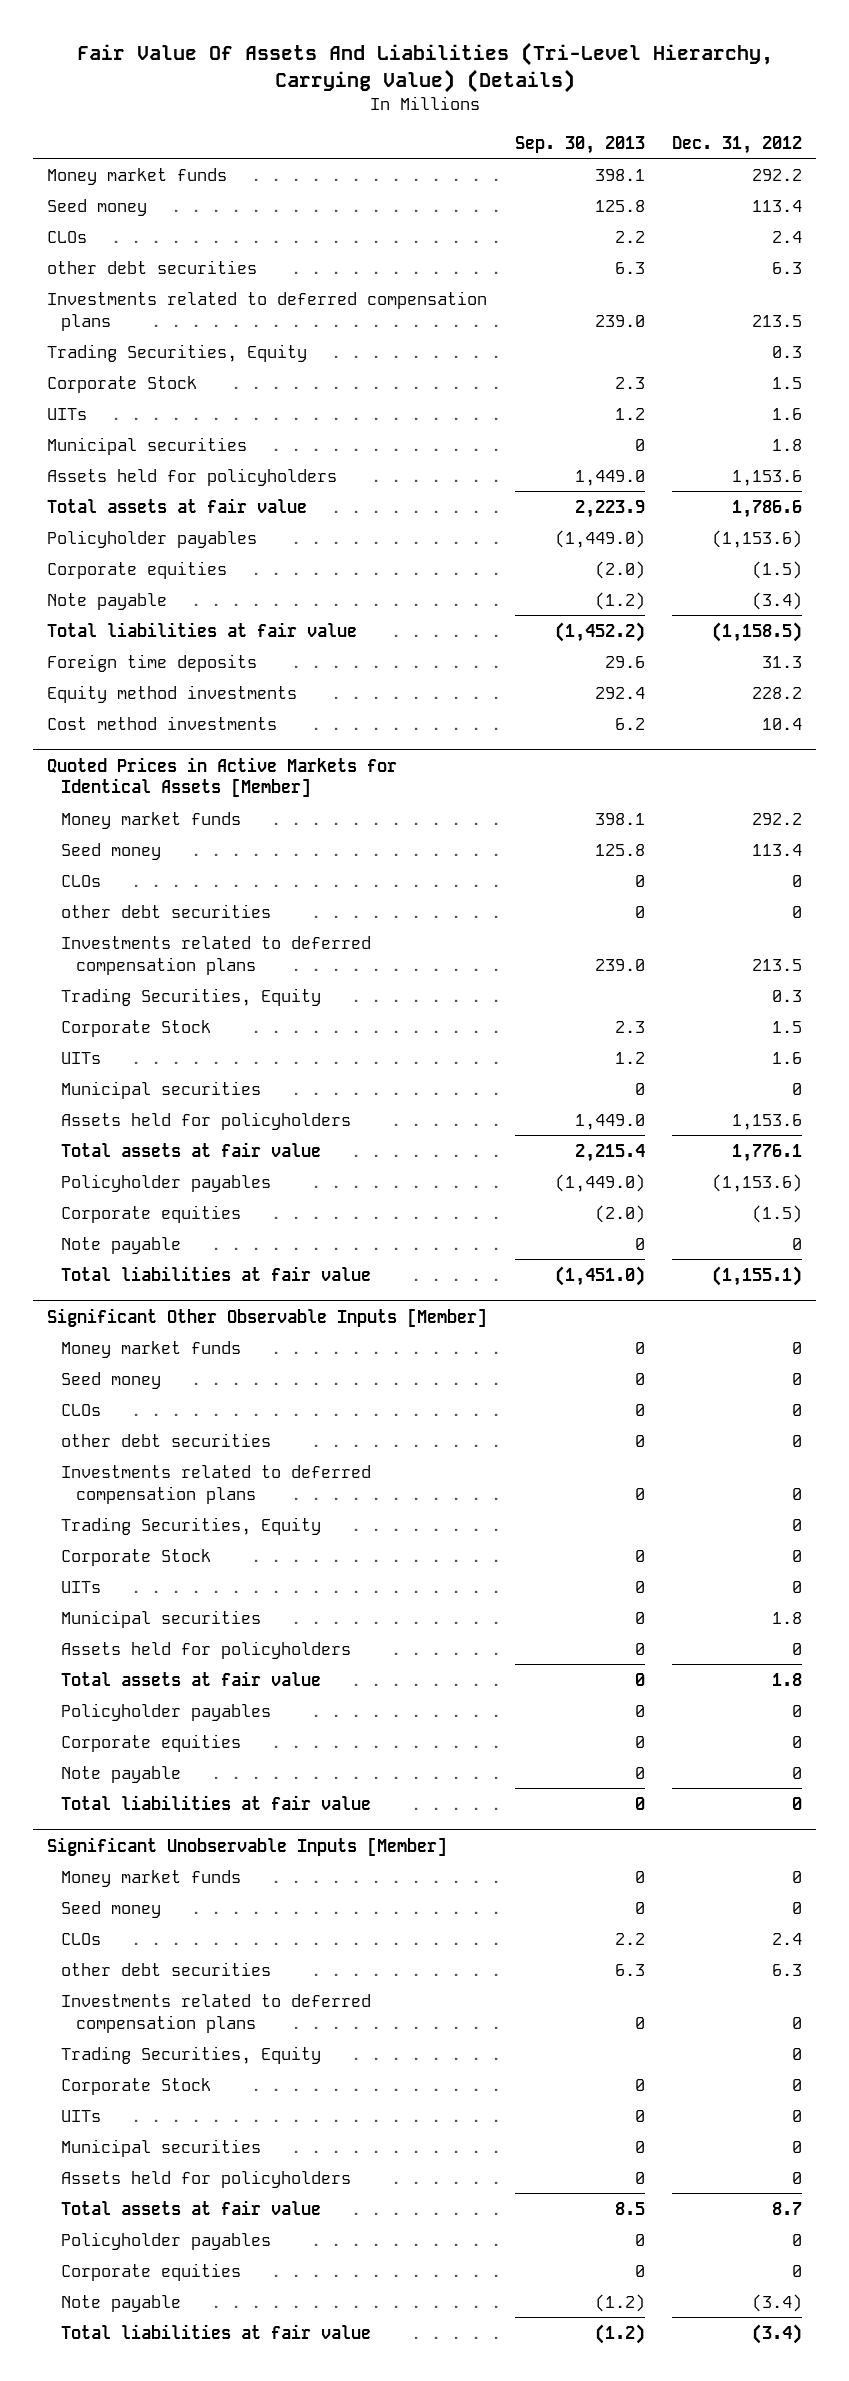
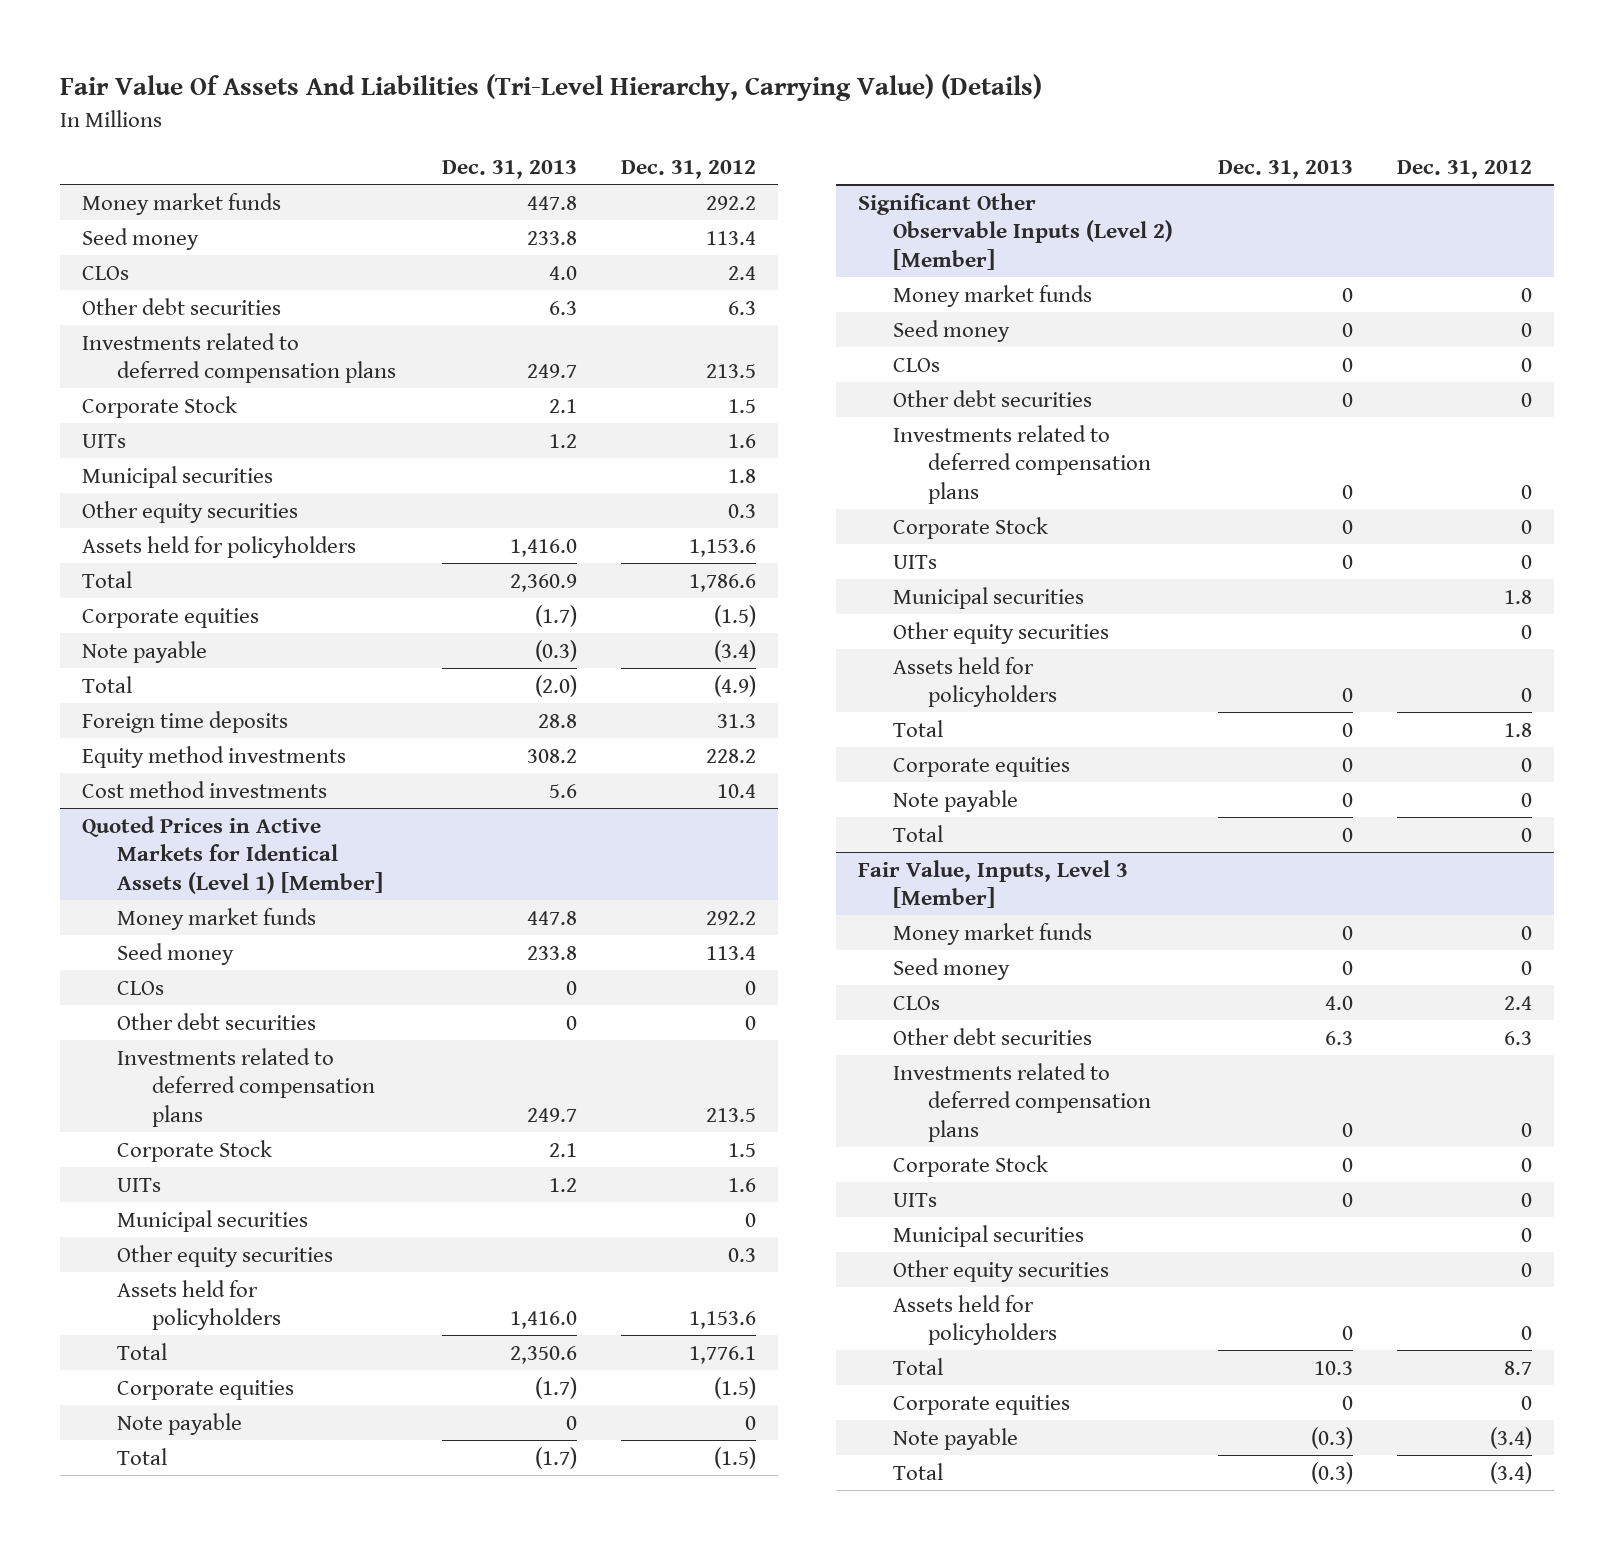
- | Sep. 30, 2013 | Dec. 31, 2012
+ | Dec. 31, 2013 | Dec. 31, 2012
- other debt securities | 6.3 | 6.3
+ Other debt securities | 6.3 | 6.3
- Trading Securities, Equity | | 0.3
+ Other equity securities | | 0.3
- Total assets at fair value | 2,223.9 | 1,786.6
- Policyholder payables | (1,449.0) | (1,153.6)
+ Total | 2,360.9 | 1,786.6
- Total liabilities at fair value | (1,452.2) | (1,158.5)
+ Total | (2.0) | (4.9)
- Quoted Prices in Active Markets for Identical Assets [Member]
+ Quoted Prices in Active Markets for Identical Assets (Level 1) [Member]
- other debt securities | 0 | 0
+ Other debt securities | 0 | 0
- Trading Securities, Equity | | 0.3
+ Other equity securities | | 0.3
- Total assets at fair value | 2,215.4 | 1,776.1
- Policyholder payables | (1,449.0) | (1,153.6)
+ Total | 2,350.6 | 1,776.1
- Total liabilities at fair value | (1,451.0) | (1,155.1)
- Significant Other Observable Inputs [Member]
+ Total | (1.7) | (1.5)
+ Significant Other Observable Inputs (Level 2) [Member]
- other debt securities | 0 | 0
+ Other debt securities | 0 | 0
- Trading Securities, Equity | | 0
+ Other equity securities | | 0
- Total assets at fair value | 0 | 1.8
- Policyholder payables | 0 | 0
+ Total | 0 | 1.8
- Total liabilities at fair value | 0 | 0
- Significant Unobservable Inputs [Member]
+ Total | 0 | 0
+ Fair Value, Inputs, Level 3 [Member]
- other debt securities | 6.3 | 6.3
+ Other debt securities | 6.3 | 6.3
- Trading Securities, Equity | | 0
+ Other equity securities | | 0
- Total assets at fair value | 8.5 | 8.7
- Policyholder payables | 0 | 0
+ Total | 10.3 | 8.7
- Total liabilities at fair value | (1.2) | (3.4)
+ Total | (0.3) | (3.4)

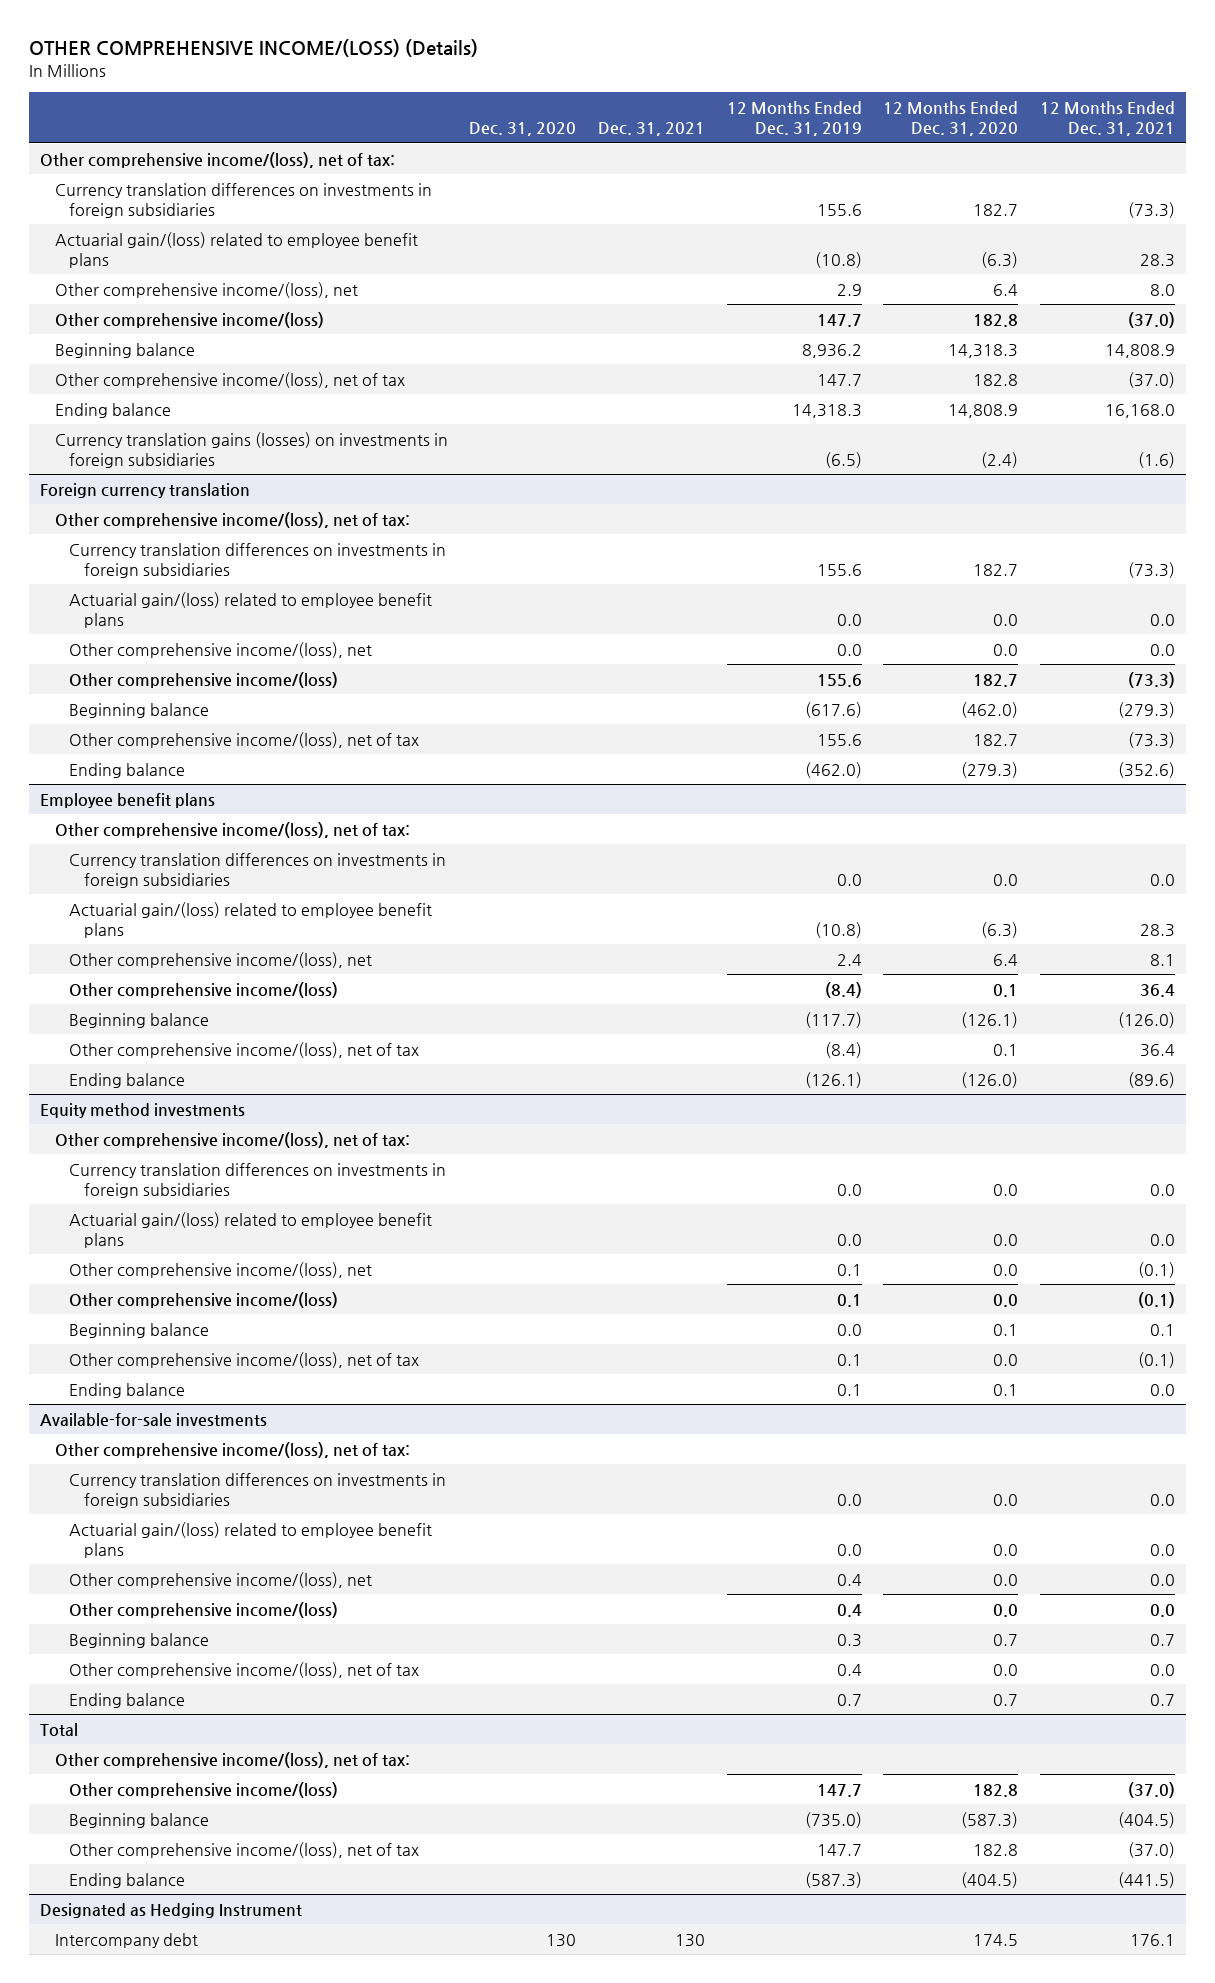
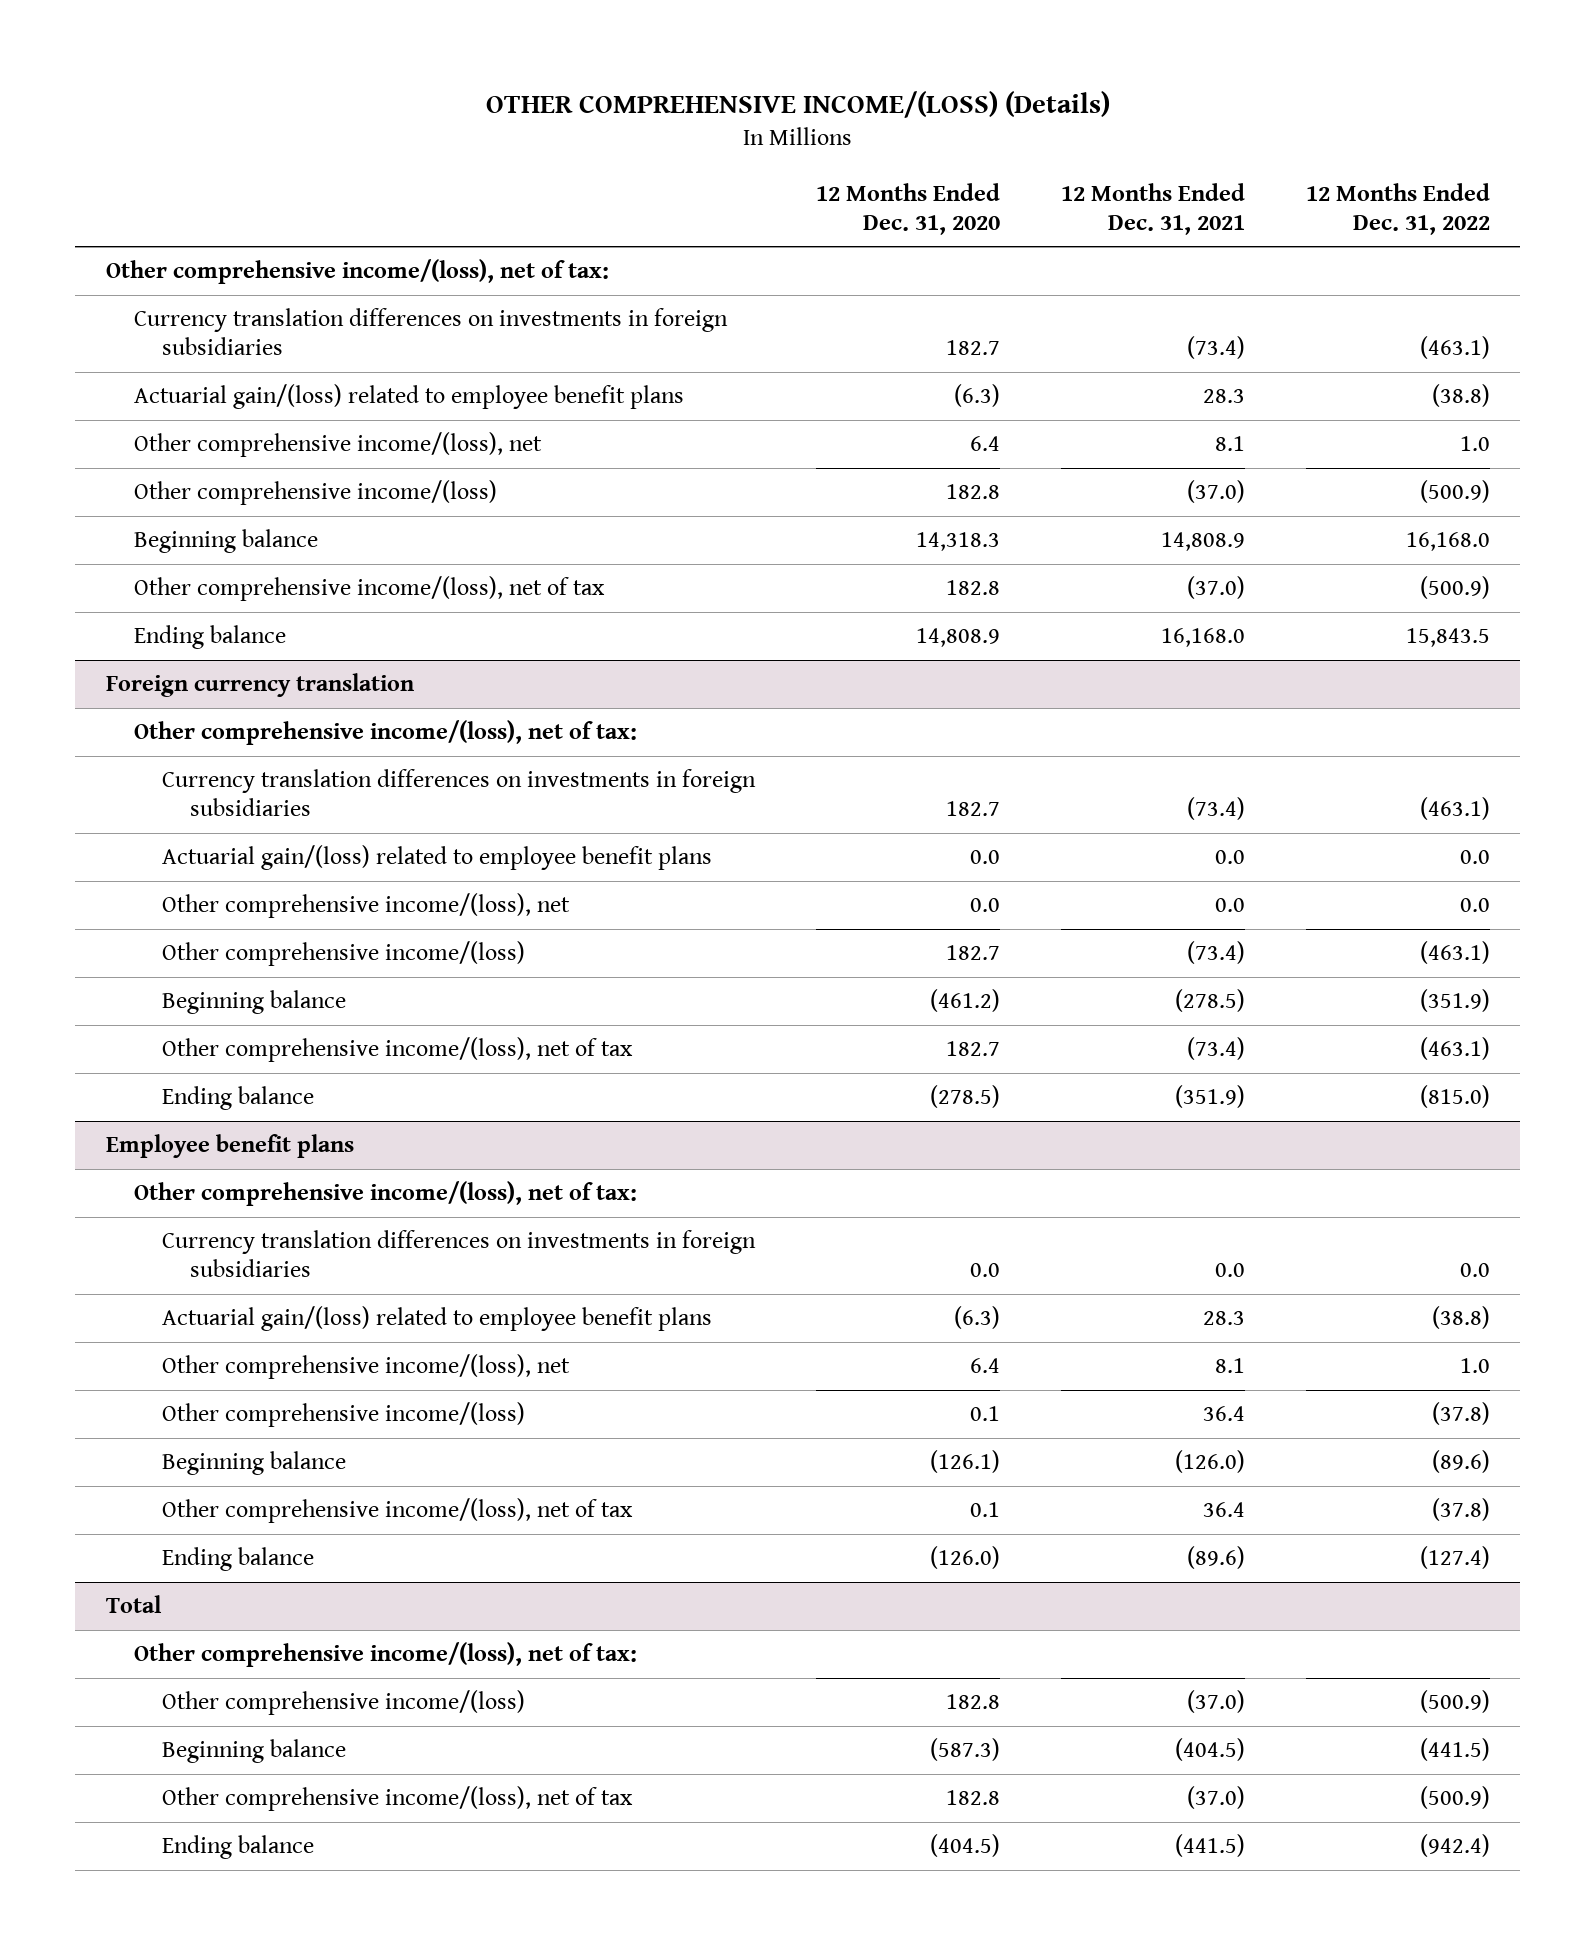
- | Dec. 31, 2020 | Dec. 31, 2021 | 12 Months Ended Dec. 31, 2019 | 12 Months Ended Dec. 31, 2020 | 12 Months Ended Dec. 31, 2021
+ | 12 Months Ended Dec. 31, 2020 | 12 Months Ended Dec. 31, 2021 | 12 Months Ended Dec. 31, 2022
- Currency translation differences on investments in foreign subsidiaries | | | 155.6 | 182.7 | (73.3)
+ Currency translation differences on investments in foreign subsidiaries | 182.7 | (73.4) | (463.1)
- Other comprehensive income/(loss), net | | | 2.9 | 6.4 | 8.0
+ Other comprehensive income/(loss), net | 6.4 | 8.1 | 1.0
- Currency translation gains (losses) on investments in foreign subsidiaries | | | (6.5) | (2.4) | (1.6)
@ Foreign currency translation
- Currency translation differences on investments in foreign subsidiaries | | | 155.6 | 182.7 | (73.3)
+ Currency translation differences on investments in foreign subsidiaries | 182.7 | (73.4) | (463.1)
- Other comprehensive income/(loss) | | | 155.6 | 182.7 | (73.3)
- Beginning balance | | | (617.6) | (462.0) | (279.3)
- Other comprehensive income/(loss), net of tax | | | 155.6 | 182.7 | (73.3)
- Ending balance | | | (462.0) | (279.3) | (352.6)
+ Other comprehensive income/(loss) | 182.7 | (73.4) | (463.1)
+ Beginning balance | (461.2) | (278.5) | (351.9)
+ Other comprehensive income/(loss), net of tax | 182.7 | (73.4) | (463.1)
+ Ending balance | (278.5) | (351.9) | (815.0)
- Equity method investments
- Other comprehensive income/(loss), net of tax:
- Currency translation differences on investments in foreign subsidiaries | | | 0.0 | 0.0 | 0.0
- Actuarial gain/(loss) related to employee benefit plans | | | 0.0 | 0.0 | 0.0
- Other comprehensive income/(loss), net | | | 0.1 | 0.0 | (0.1)
- Other comprehensive income/(loss) | | | 0.1 | 0.0 | (0.1)
- Beginning balance | | | 0.0 | 0.1 | 0.1
- Other comprehensive income/(loss), net of tax | | | 0.1 | 0.0 | (0.1)
- Ending balance | | | 0.1 | 0.1 | 0.0
- Available-for-sale investments
- Other comprehensive income/(loss), net of tax:
- Currency translation differences on investments in foreign subsidiaries | | | 0.0 | 0.0 | 0.0
- Actuarial gain/(loss) related to employee benefit plans | | | 0.0 | 0.0 | 0.0
- Other comprehensive income/(loss), net | | | 0.4 | 0.0 | 0.0
- Other comprehensive income/(loss) | | | 0.4 | 0.0 | 0.0
- Beginning balance | | | 0.3 | 0.7 | 0.7
- Other comprehensive income/(loss), net of tax | | | 0.4 | 0.0 | 0.0
- Ending balance | | | 0.7 | 0.7 | 0.7
- Designated as Hedging Instrument
- Intercompany debt | 130 | 130 | | 174.5 | 176.1

